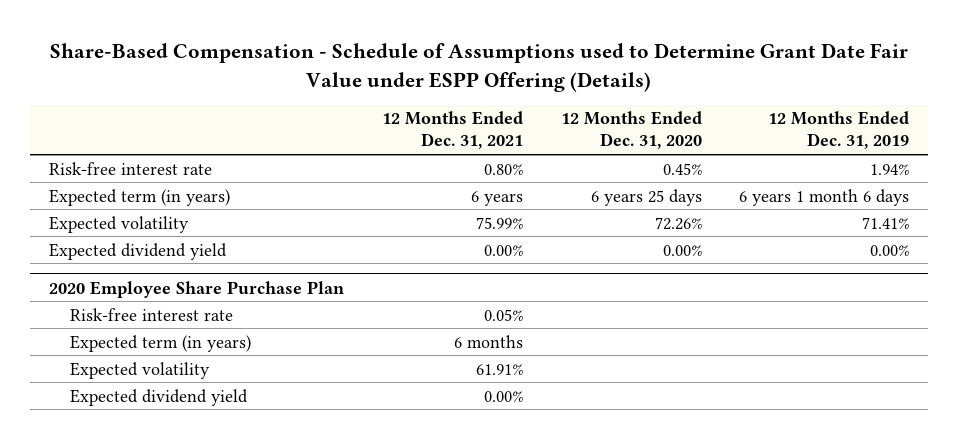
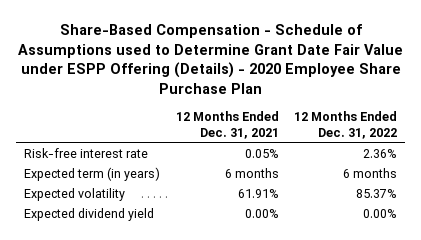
- Share-Based Compensation - Schedule of Assumptions used to Determine Grant Date Fair Value under ESPP Offering (Details)
+ Share-Based Compensation - Schedule of Assumptions used to Determine Grant Date Fair Value under ESPP Offering (Details) - 2020 Employee Share Purchase Plan
- | 12 Months Ended Dec. 31, 2021 | 12 Months Ended Dec. 31, 2020 | 12 Months Ended Dec. 31, 2019
+ | 12 Months Ended Dec. 31, 2021 | 12 Months Ended Dec. 31, 2022
- Risk-free interest rate | 0.80% | 0.45% | 1.94%
- Expected term (in years) | 6 years | 6 years 25 days | 6 years 1 month 6 days
- Expected volatility | 75.99% | 72.26% | 71.41%
- Expected dividend yield | 0.00% | 0.00% | 0.00%
- 2020 Employee Share Purchase Plan

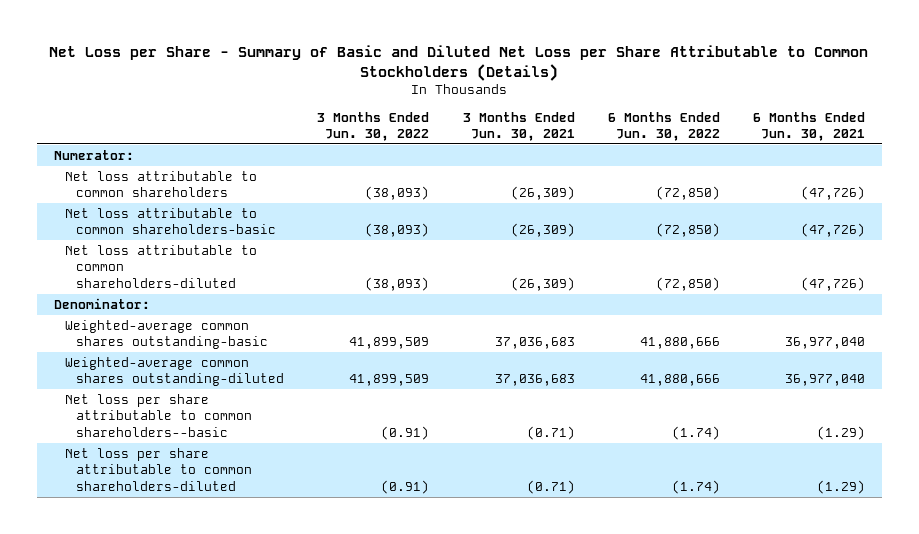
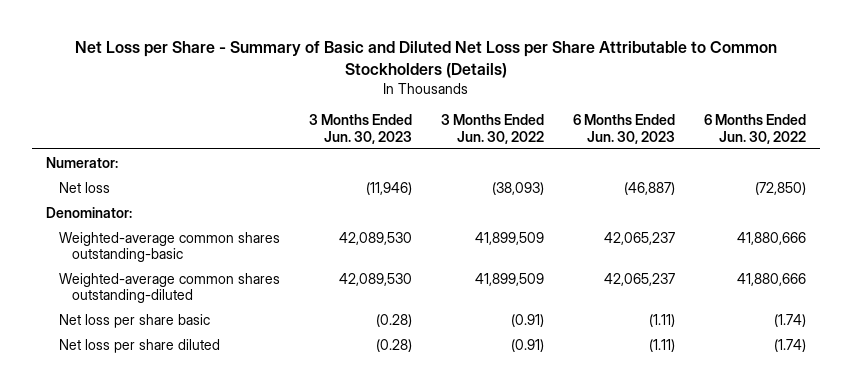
- | 3 Months Ended Jun. 30, 2022 | 3 Months Ended Jun. 30, 2021 | 6 Months Ended Jun. 30, 2022 | 6 Months Ended Jun. 30, 2021
+ | 3 Months Ended Jun. 30, 2023 | 3 Months Ended Jun. 30, 2022 | 6 Months Ended Jun. 30, 2023 | 6 Months Ended Jun. 30, 2022
- Net loss attributable to common shareholders | (38,093) | (26,309) | (72,850) | (47,726)
- Net loss attributable to common shareholders-basic | (38,093) | (26,309) | (72,850) | (47,726)
- Net loss attributable to common shareholders-diluted | (38,093) | (26,309) | (72,850) | (47,726)
+ Net loss | (11,946) | (38,093) | (46,887) | (72,850)
- Net loss per share attributable to common shareholders--basic | (0.91) | (0.71) | (1.74) | (1.29)
- Net loss per share attributable to common shareholders-diluted | (0.91) | (0.71) | (1.74) | (1.29)
+ Net loss per share basic | (0.28) | (0.91) | (1.11) | (1.74)
+ Net loss per share diluted | (0.28) | (0.91) | (1.11) | (1.74)

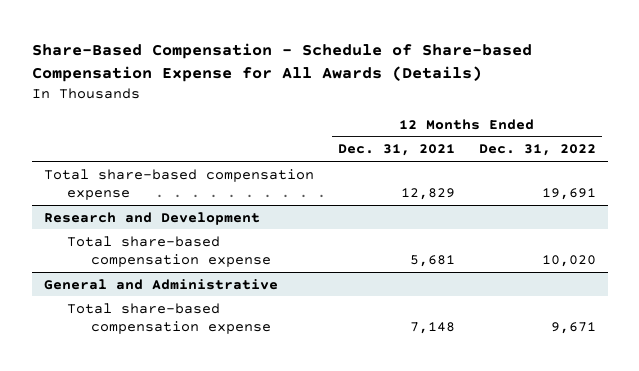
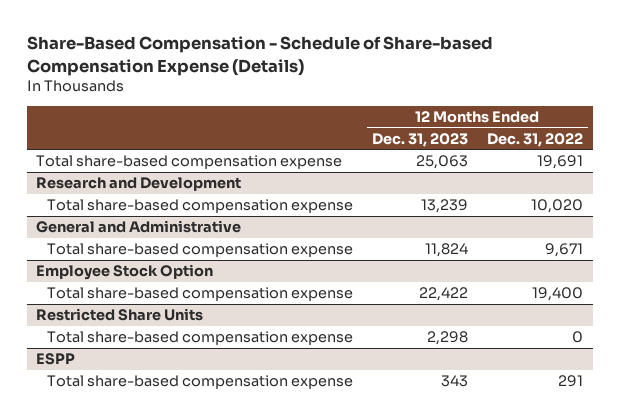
- Share-Based Compensation - Schedule of Share-based Compensation Expense for All Awards (Details)
+ Share-Based Compensation - Schedule of Share-based Compensation Expense (Details)
- | 12 Months Ended Dec. 31, 2021 | 12 Months Ended Dec. 31, 2022
+ | 12 Months Ended Dec. 31, 2023 | 12 Months Ended Dec. 31, 2022
+ Employee Stock Option
+ Total share-based compensation expense | 22,422 | 19,400
+ Restricted Share Units
+ Total share-based compensation expense | 2,298 | 0
+ ESPP
+ Total share-based compensation expense | 343 | 291

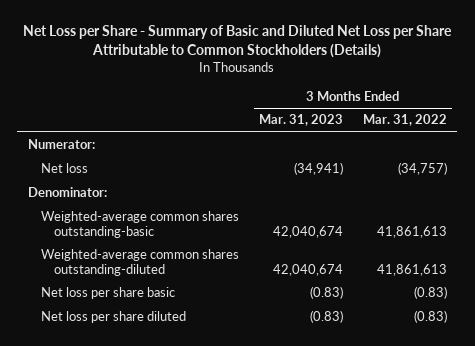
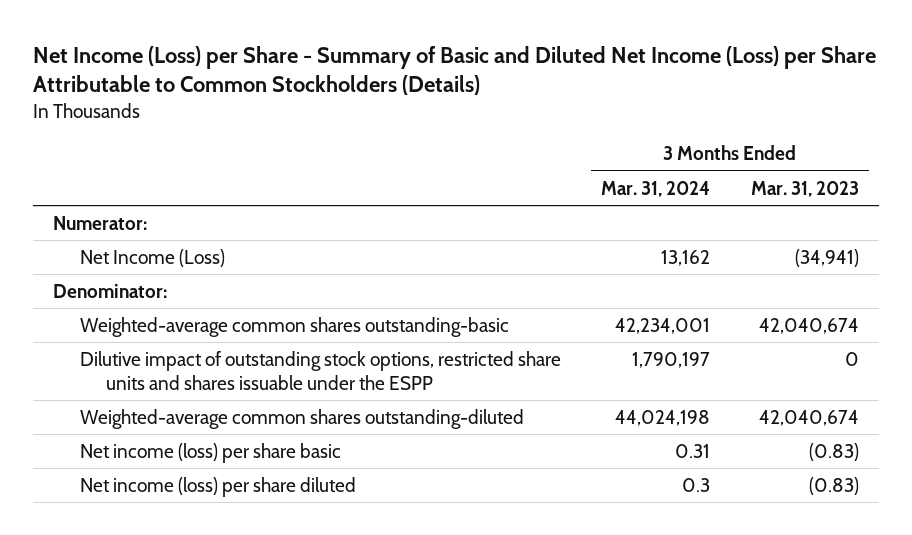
- Net Loss per Share - Summary of Basic and Diluted Net Loss per Share Attributable to Common Stockholders (Details)
+ Net Income (Loss) per Share - Summary of Basic and Diluted Net Income (Loss) per Share Attributable to Common Stockholders (Details)
- | 3 Months Ended Mar. 31, 2023 | 3 Months Ended Mar. 31, 2022
+ | 3 Months Ended Mar. 31, 2024 | 3 Months Ended Mar. 31, 2023
- Net loss | (34,941) | (34,757)
+ Net Income (Loss) | 13,162 | (34,941)
+ Dilutive impact of outstanding stock options, restricted share units and shares issuable under the ESPP | 1,790,197 | 0
- Net loss per share basic | (0.83) | (0.83)
- Net loss per share diluted | (0.83) | (0.83)
+ Net income (loss) per share basic | 0.31 | (0.83)
+ Net income (loss) per share diluted | 0.3 | (0.83)

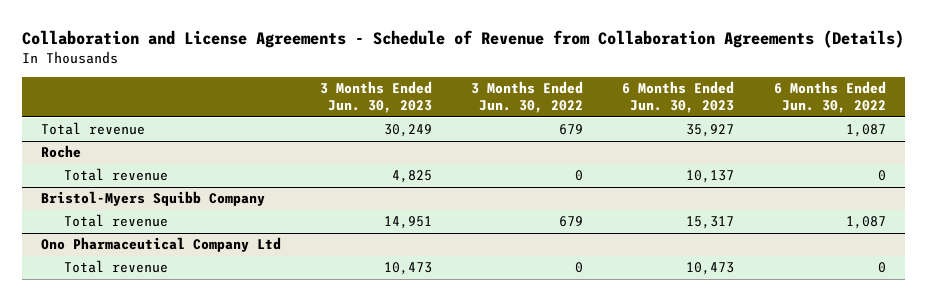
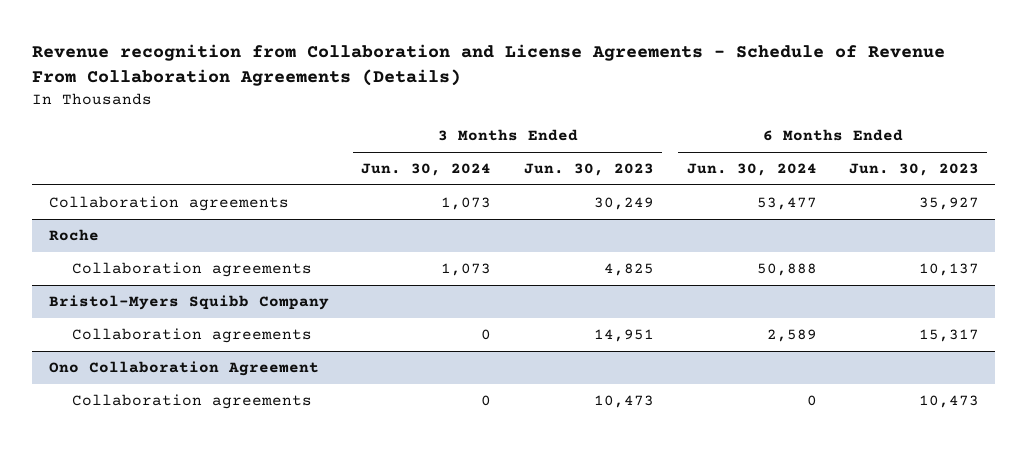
- Collaboration and License Agreements - Schedule of Revenue from Collaboration Agreements (Details)
+ Revenue recognition from Collaboration and License Agreements - Schedule of Revenue From Collaboration Agreements (Details)
- | 3 Months Ended Jun. 30, 2023 | 3 Months Ended Jun. 30, 2022 | 6 Months Ended Jun. 30, 2023 | 6 Months Ended Jun. 30, 2022
+ | 3 Months Ended Jun. 30, 2024 | 3 Months Ended Jun. 30, 2023 | 6 Months Ended Jun. 30, 2024 | 6 Months Ended Jun. 30, 2023
- Total revenue | 30,249 | 679 | 35,927 | 1,087
+ Collaboration agreements | 1,073 | 30,249 | 53,477 | 35,927
@ Roche
- Total revenue | 4,825 | 0 | 10,137 | 0
+ Collaboration agreements | 1,073 | 4,825 | 50,888 | 10,137
@ Bristol-Myers Squibb Company
- Total revenue | 14,951 | 679 | 15,317 | 1,087
- Ono Pharmaceutical Company Ltd
- Total revenue | 10,473 | 0 | 10,473 | 0
@ Bristol-Myers Squibb Company
+ Collaboration agreements | 0 | 14,951 | 2,589 | 15,317
+ Ono Collaboration Agreement
+ Collaboration agreements | 0 | 10,473 | 0 | 10,473

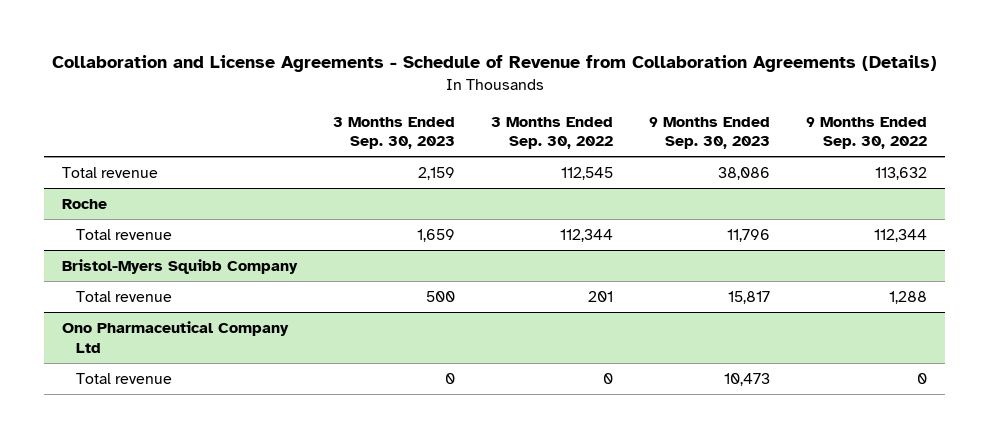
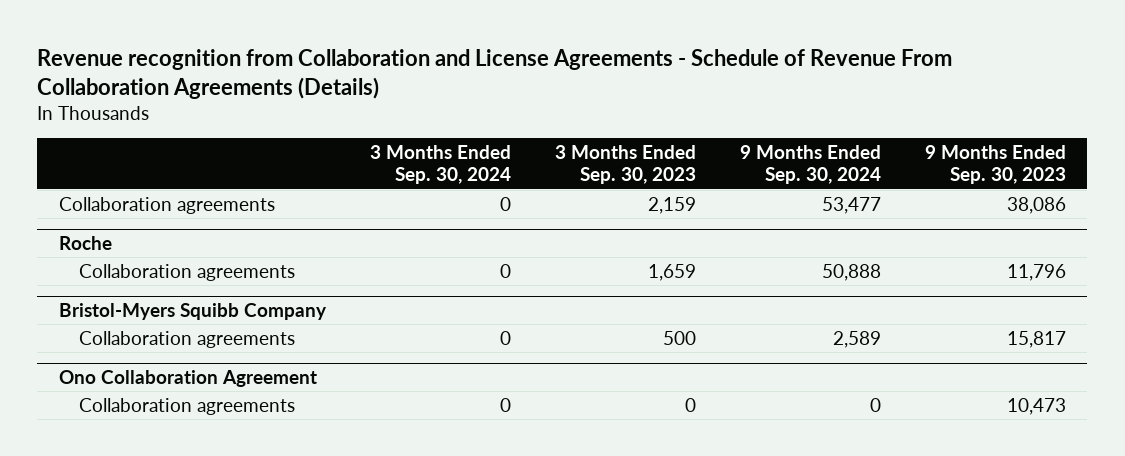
- Collaboration and License Agreements - Schedule of Revenue from Collaboration Agreements (Details)
+ Revenue recognition from Collaboration and License Agreements - Schedule of Revenue From Collaboration Agreements (Details)
- | 3 Months Ended Sep. 30, 2023 | 3 Months Ended Sep. 30, 2022 | 9 Months Ended Sep. 30, 2023 | 9 Months Ended Sep. 30, 2022
+ | 3 Months Ended Sep. 30, 2024 | 3 Months Ended Sep. 30, 2023 | 9 Months Ended Sep. 30, 2024 | 9 Months Ended Sep. 30, 2023
- Total revenue | 2,159 | 112,545 | 38,086 | 113,632
+ Collaboration agreements | 0 | 2,159 | 53,477 | 38,086
@ Roche
- Total revenue | 1,659 | 112,344 | 11,796 | 112,344
+ Collaboration agreements | 0 | 1,659 | 50,888 | 11,796
@ Bristol-Myers Squibb Company
- Total revenue | 500 | 201 | 15,817 | 1,288
- Ono Pharmaceutical Company Ltd
- Total revenue | 0 | 0 | 10,473 | 0
@ Bristol-Myers Squibb Company
+ Collaboration agreements | 0 | 500 | 2,589 | 15,817
+ Ono Collaboration Agreement
+ Collaboration agreements | 0 | 0 | 0 | 10,473

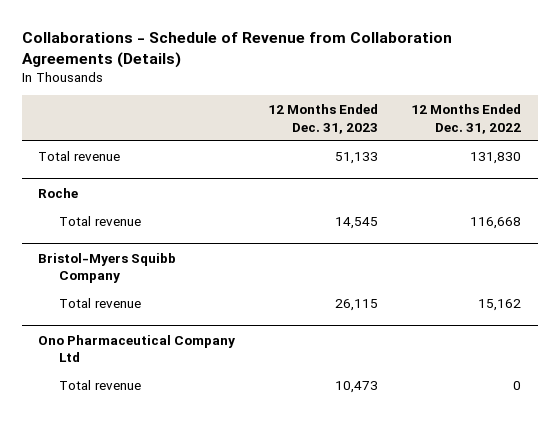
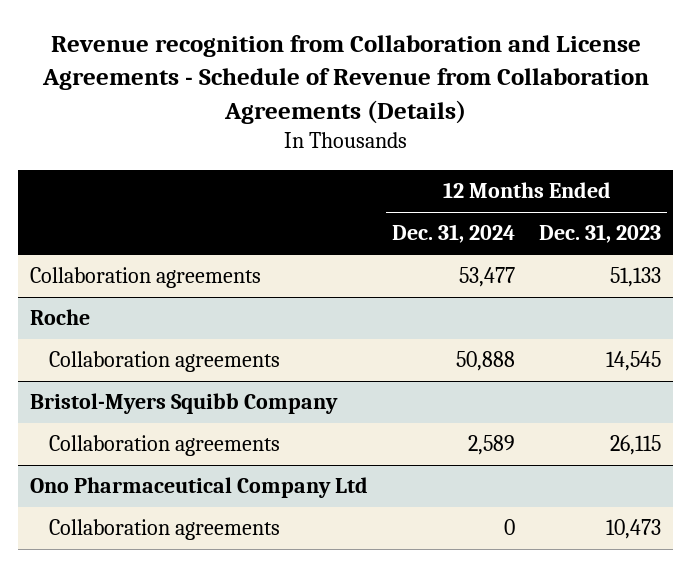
- Collaborations - Schedule of Revenue from Collaboration Agreements (Details)
+ Revenue recognition from Collaboration and License Agreements - Schedule of Revenue from Collaboration Agreements (Details)
- | 12 Months Ended Dec. 31, 2023 | 12 Months Ended Dec. 31, 2022
+ | 12 Months Ended Dec. 31, 2024 | 12 Months Ended Dec. 31, 2023
- Total revenue | 51,133 | 131,830
+ Collaboration agreements | 53,477 | 51,133
@ Roche
- Total revenue | 14,545 | 116,668
+ Collaboration agreements | 50,888 | 14,545
@ Bristol-Myers Squibb Company
- Total revenue | 26,115 | 15,162
+ Collaboration agreements | 2,589 | 26,115
@ Ono Pharmaceutical Company Ltd
- Total revenue | 10,473 | 0
+ Collaboration agreements | 0 | 10,473

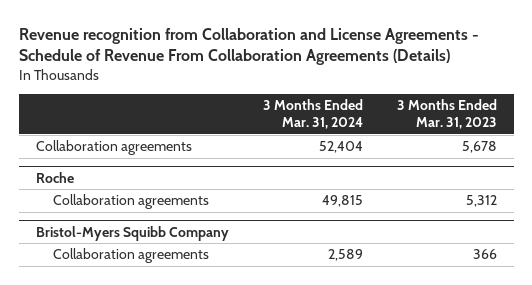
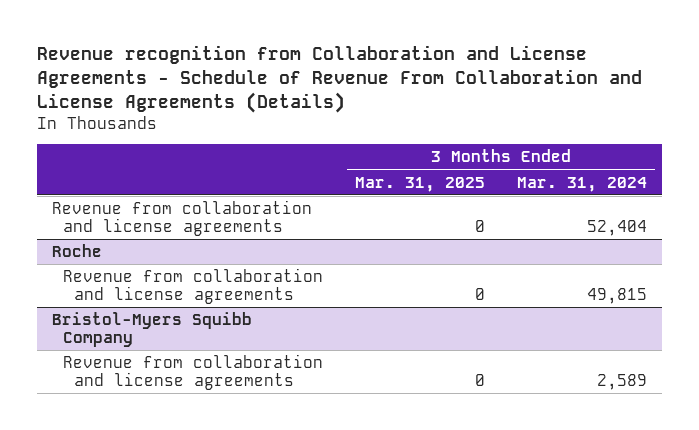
- Revenue recognition from Collaboration and License Agreements - Schedule of Revenue From Collaboration Agreements (Details)
+ Revenue recognition from Collaboration and License Agreements - Schedule of Revenue From Collaboration and License Agreements (Details)
- | 3 Months Ended Mar. 31, 2024 | 3 Months Ended Mar. 31, 2023
+ | 3 Months Ended Mar. 31, 2025 | 3 Months Ended Mar. 31, 2024
- Collaboration agreements | 52,404 | 5,678
+ Revenue from collaboration and license agreements | 0 | 52,404
@ Roche
- Collaboration agreements | 49,815 | 5,312
+ Revenue from collaboration and license agreements | 0 | 49,815
@ Bristol-Myers Squibb Company
- Collaboration agreements | 2,589 | 366
+ Revenue from collaboration and license agreements | 0 | 2,589

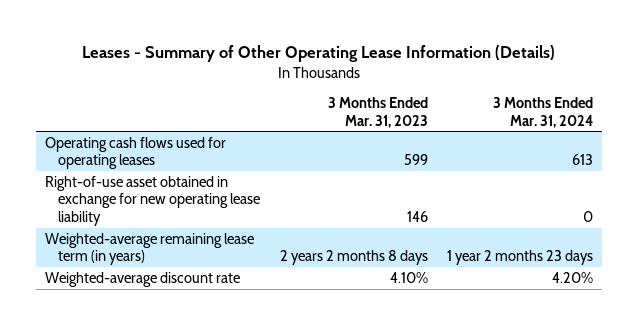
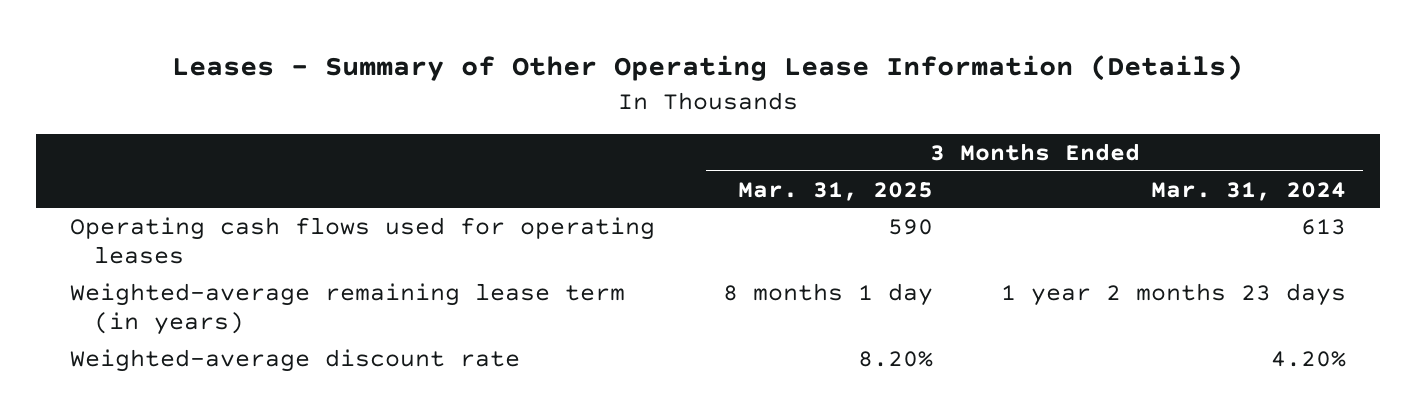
- | 3 Months Ended Mar. 31, 2023 | 3 Months Ended Mar. 31, 2024
+ | 3 Months Ended Mar. 31, 2025 | 3 Months Ended Mar. 31, 2024
- Right-of-use asset obtained in exchange for new operating lease liability | 146 | 0

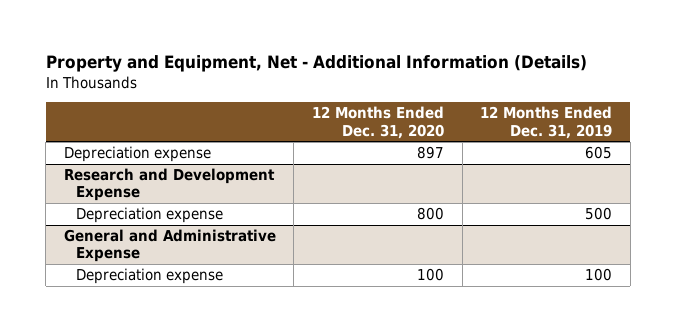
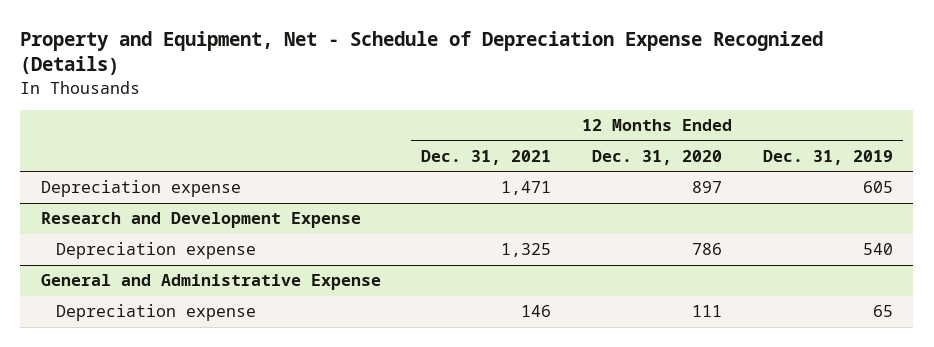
- Property and Equipment, Net - Additional Information (Details)
+ Property and Equipment, Net - Schedule of Depreciation Expense Recognized (Details)
- | 12 Months Ended Dec. 31, 2020 | 12 Months Ended Dec. 31, 2019
+ | 12 Months Ended Dec. 31, 2021 | 12 Months Ended Dec. 31, 2020 | 12 Months Ended Dec. 31, 2019
@ Research and Development Expense
- Depreciation expense | 800 | 500
+ Depreciation expense | 1,325 | 786 | 540
@ General and Administrative Expense
- Depreciation expense | 100 | 100
+ Depreciation expense | 146 | 111 | 65

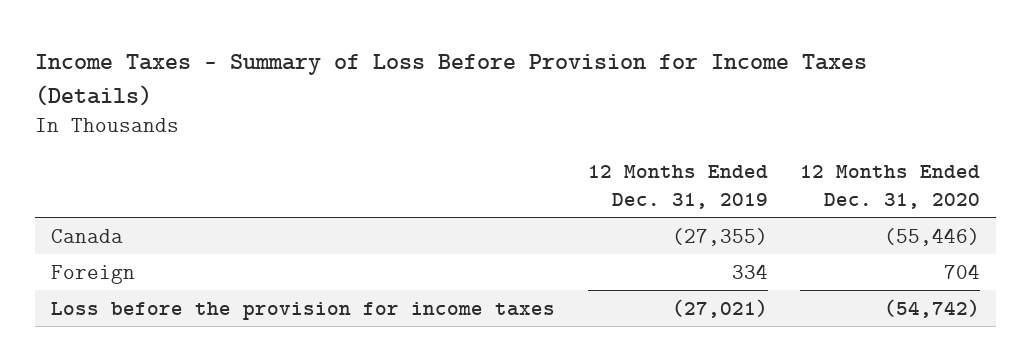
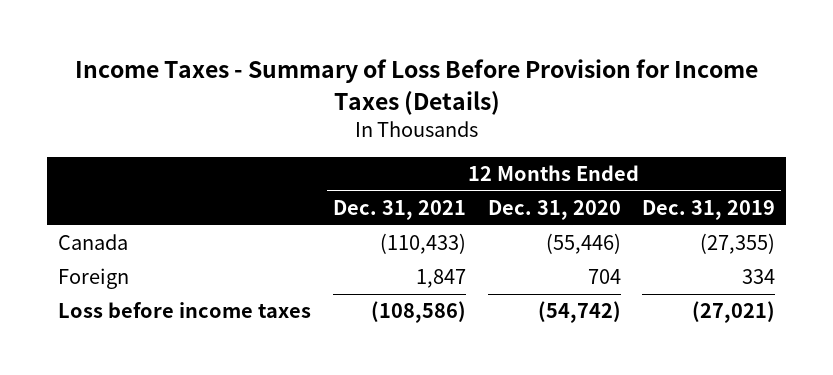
- | 12 Months Ended Dec. 31, 2019 | 12 Months Ended Dec. 31, 2020
+ | 12 Months Ended Dec. 31, 2021 | 12 Months Ended Dec. 31, 2020 | 12 Months Ended Dec. 31, 2019
- Loss before the provision for income taxes | (27,021) | (54,742)
+ Loss before income taxes | (108,586) | (54,742) | (27,021)

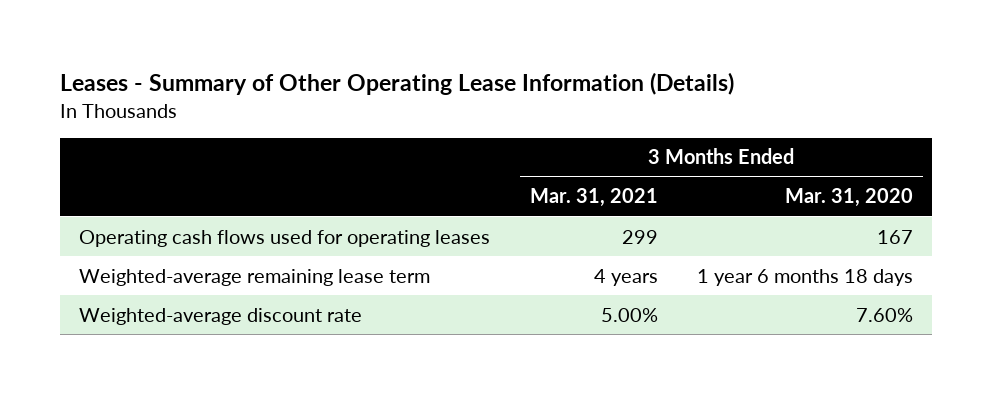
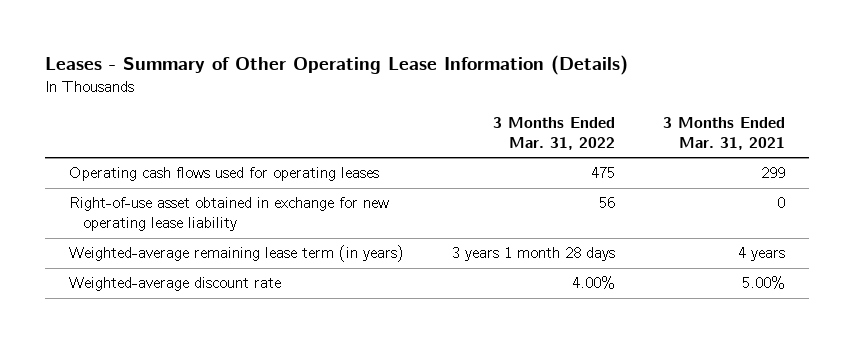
- | 3 Months Ended Mar. 31, 2021 | 3 Months Ended Mar. 31, 2020
+ | 3 Months Ended Mar. 31, 2022 | 3 Months Ended Mar. 31, 2021
- Weighted-average remaining lease term | 4 years | 1 year 6 months 18 days
+ Right-of-use asset obtained in exchange for new operating lease liability | 56 | 0
+ Weighted-average remaining lease term (in years) | 3 years 1 month 28 days | 4 years

